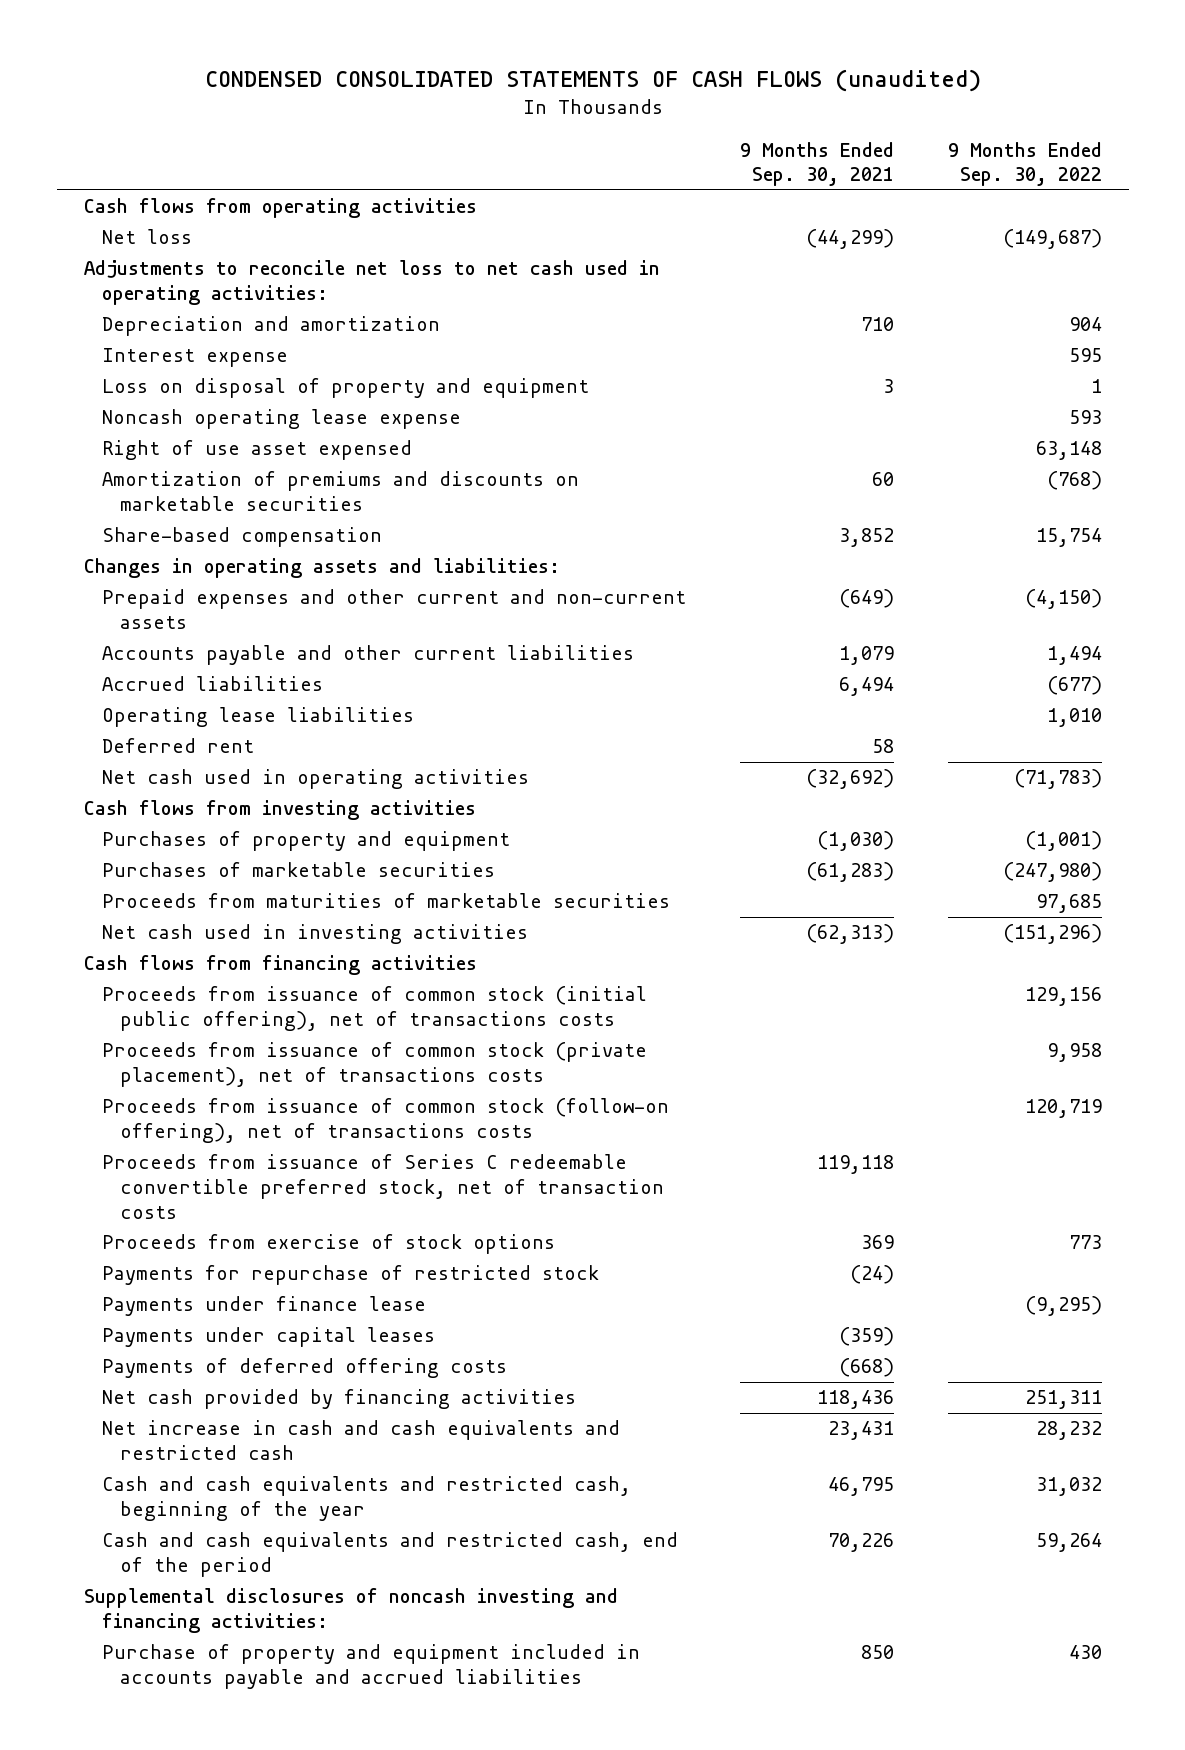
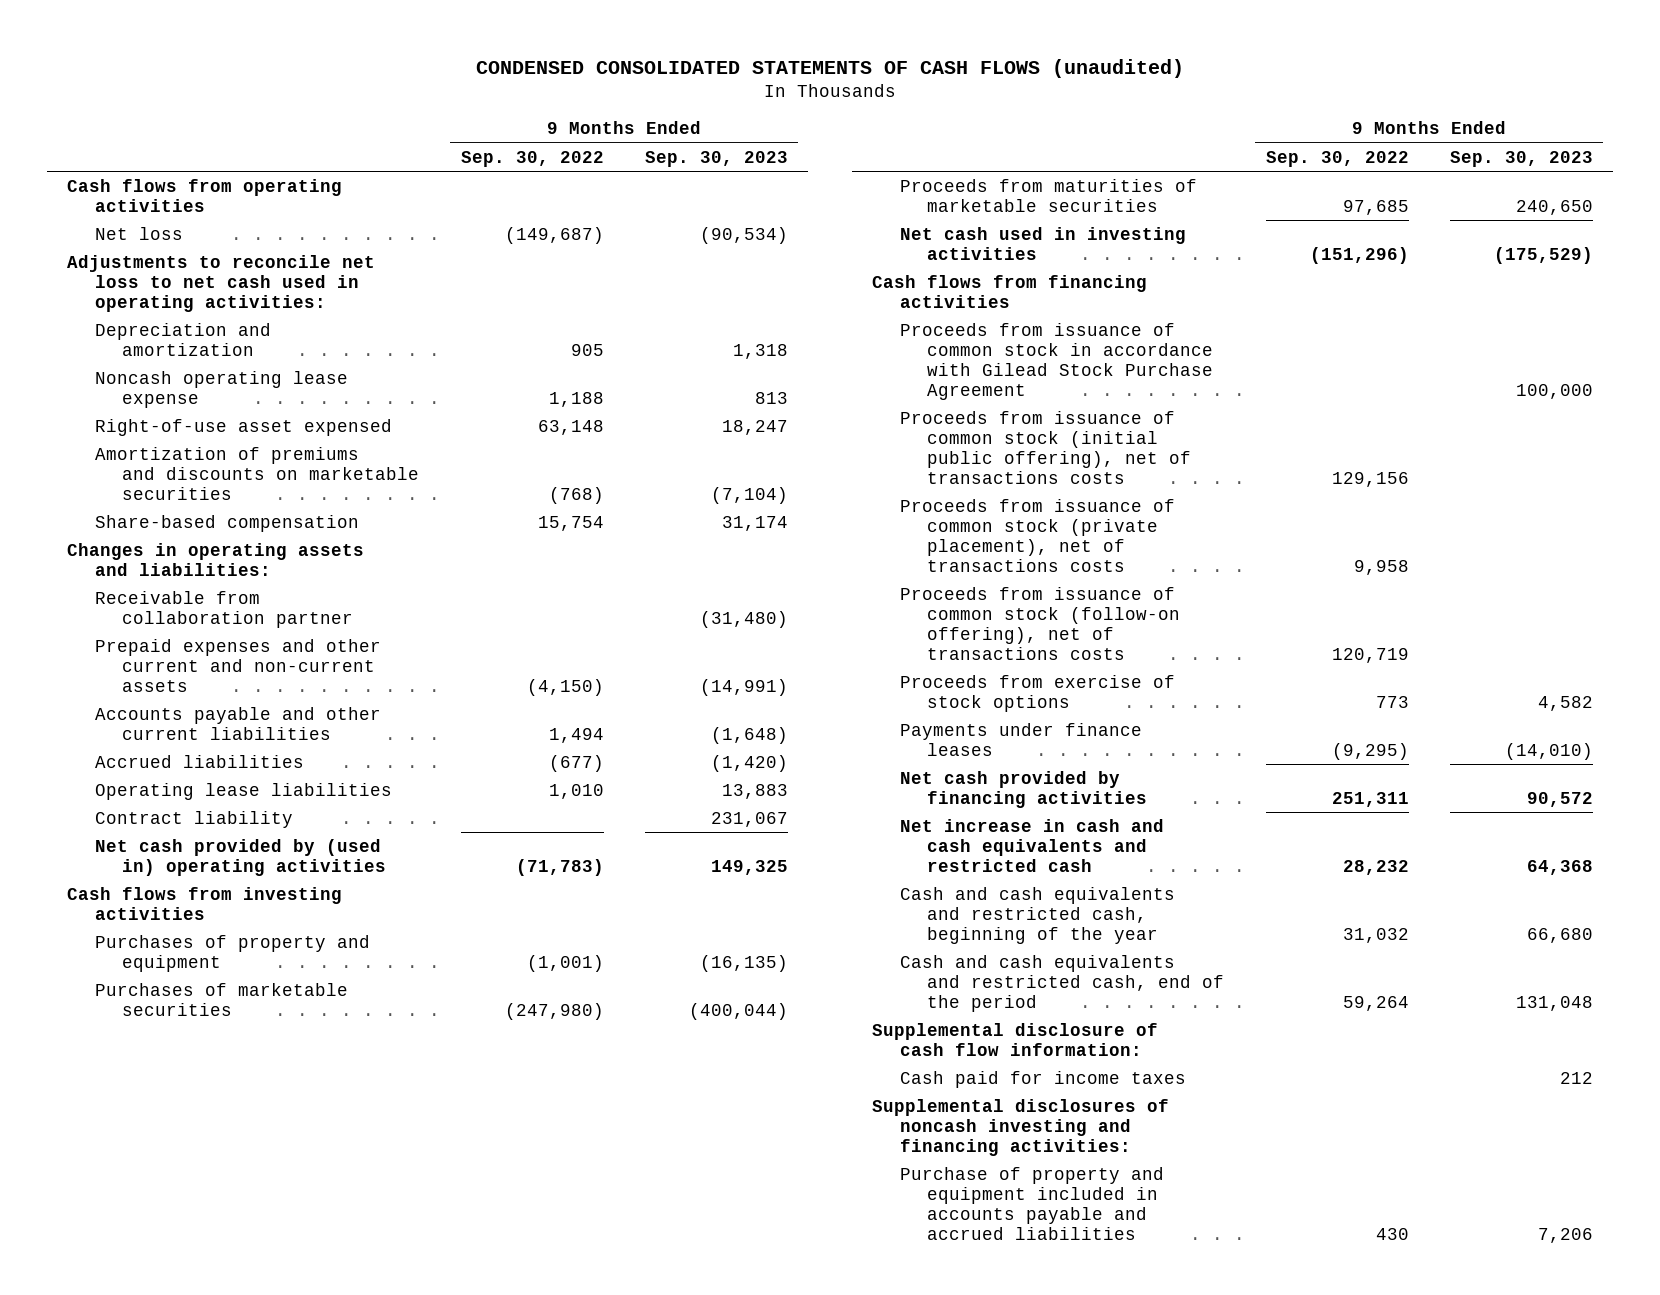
- | 9 Months Ended Sep. 30, 2021 | 9 Months Ended Sep. 30, 2022
+ | 9 Months Ended Sep. 30, 2022 | 9 Months Ended Sep. 30, 2023
- Depreciation and amortization | 710 | 904
- Interest expense | | 595
- Loss on disposal of property and equipment | 3 | 1
- Noncash operating lease expense | | 593
- Right of use asset expensed | | 63,148
+ Depreciation and amortization | 905 | 1,318
+ Noncash operating lease expense | 1,188 | 813
+ Right-of-use asset expensed | 63,148 | 18,247
+ Receivable from collaboration partner | | (31,480)
- Deferred rent | 58 |
- Net cash used in operating activities | (32,692) | (71,783)
+ Contract liability | | 231,067
+ Net cash provided by (used in) operating activities | (71,783) | 149,325
+ Proceeds from issuance of common stock in accordance with Gilead Stock Purchase Agreement | | 100,000
- Proceeds from issuance of Series C redeemable convertible preferred stock, net of transaction costs | 119,118 |
- Payments for repurchase of restricted stock | (24) |
- Payments under finance lease | | (9,295)
- Payments under capital leases | (359) |
- Payments of deferred offering costs | (668) |
+ Payments under finance leases | (9,295) | (14,010)
+ Supplemental disclosure of cash flow information:
+ Cash paid for income taxes | | 212

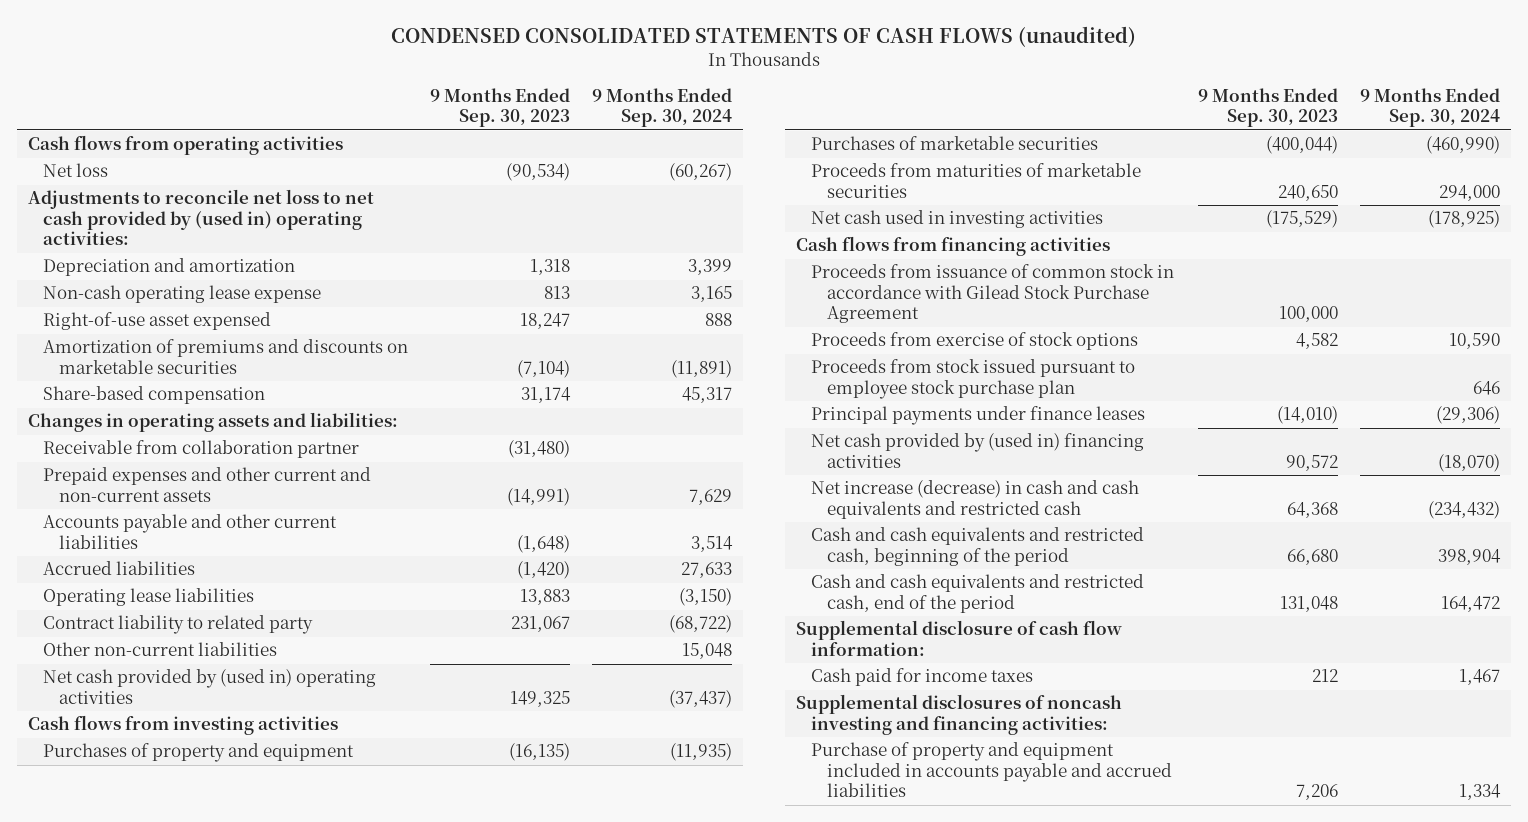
- | 9 Months Ended Sep. 30, 2022 | 9 Months Ended Sep. 30, 2023
+ | 9 Months Ended Sep. 30, 2023 | 9 Months Ended Sep. 30, 2024
- Adjustments to reconcile net loss to net cash used in operating activities:
+ Adjustments to reconcile net loss to net cash provided by (used in) operating activities:
- Noncash operating lease expense | 1,188 | 813
+ Non-cash operating lease expense | 813 | 3,165
- Contract liability | | 231,067
+ Contract liability to related party | 231,067 | (68,722)
+ Other non-current liabilities | | 15,048
- Proceeds from issuance of common stock (initial public offering), net of transactions costs | 129,156 |
- Proceeds from issuance of common stock (private placement), net of transactions costs | 9,958 |
- Proceeds from issuance of common stock (follow-on offering), net of transactions costs | 120,719 |
- Payments under finance leases | (9,295) | (14,010)
- Net cash provided by financing activities | 251,311 | 90,572
- Net increase in cash and cash equivalents and restricted cash | 28,232 | 64,368
- Cash and cash equivalents and restricted cash, beginning of the year | 31,032 | 66,680
+ Proceeds from stock issued pursuant to employee stock purchase plan | | 646
+ Principal payments under finance leases | (14,010) | (29,306)
+ Net cash provided by (used in) financing activities | 90,572 | (18,070)
+ Net increase (decrease) in cash and cash equivalents and restricted cash | 64,368 | (234,432)
+ Cash and cash equivalents and restricted cash, beginning of the period | 66,680 | 398,904

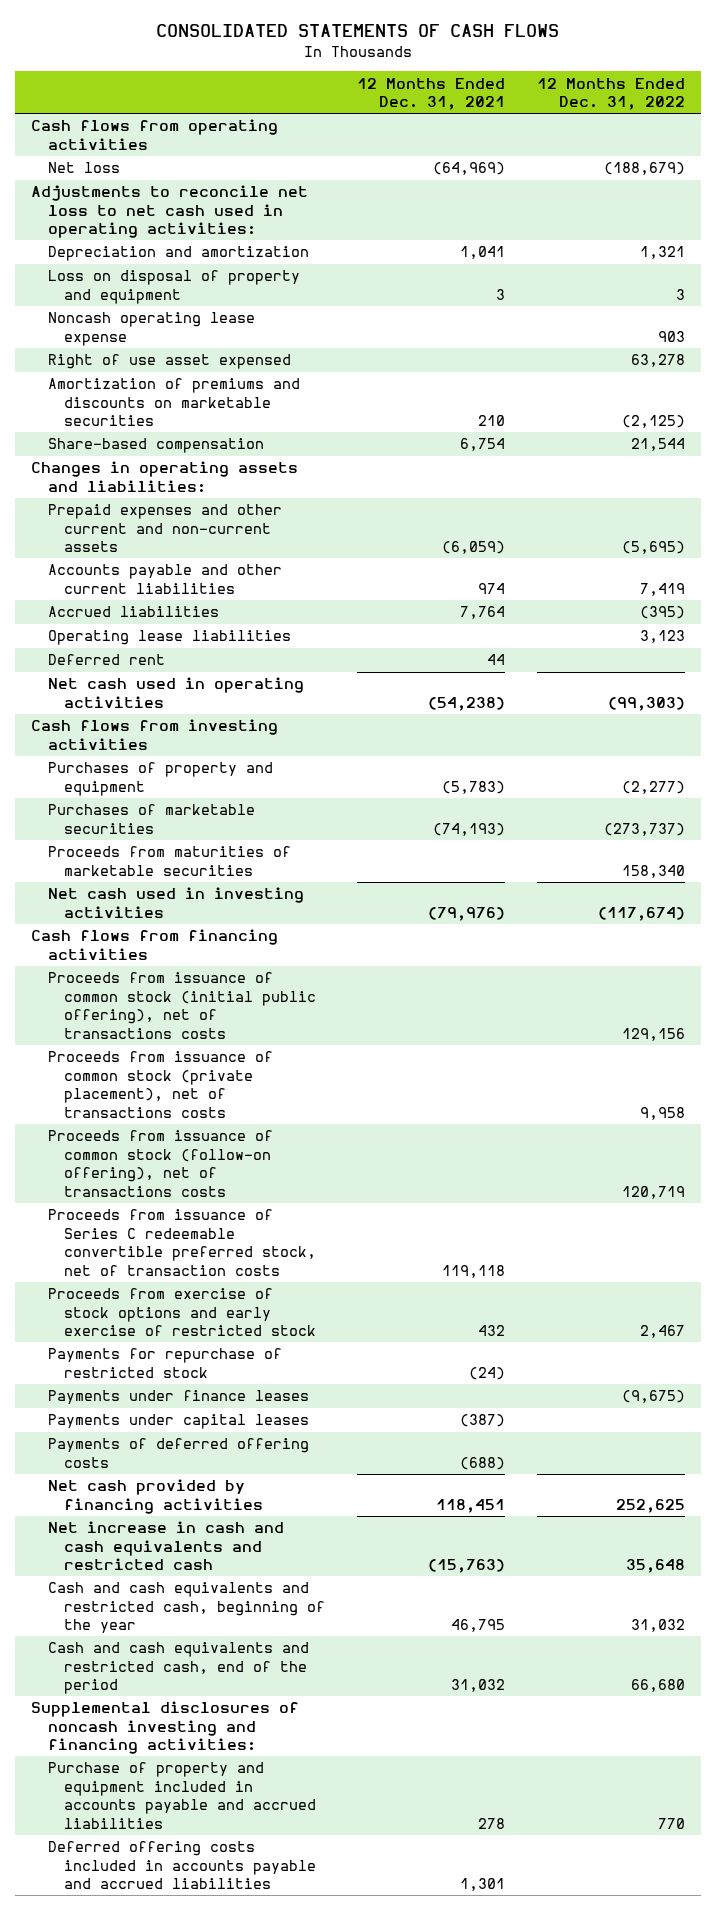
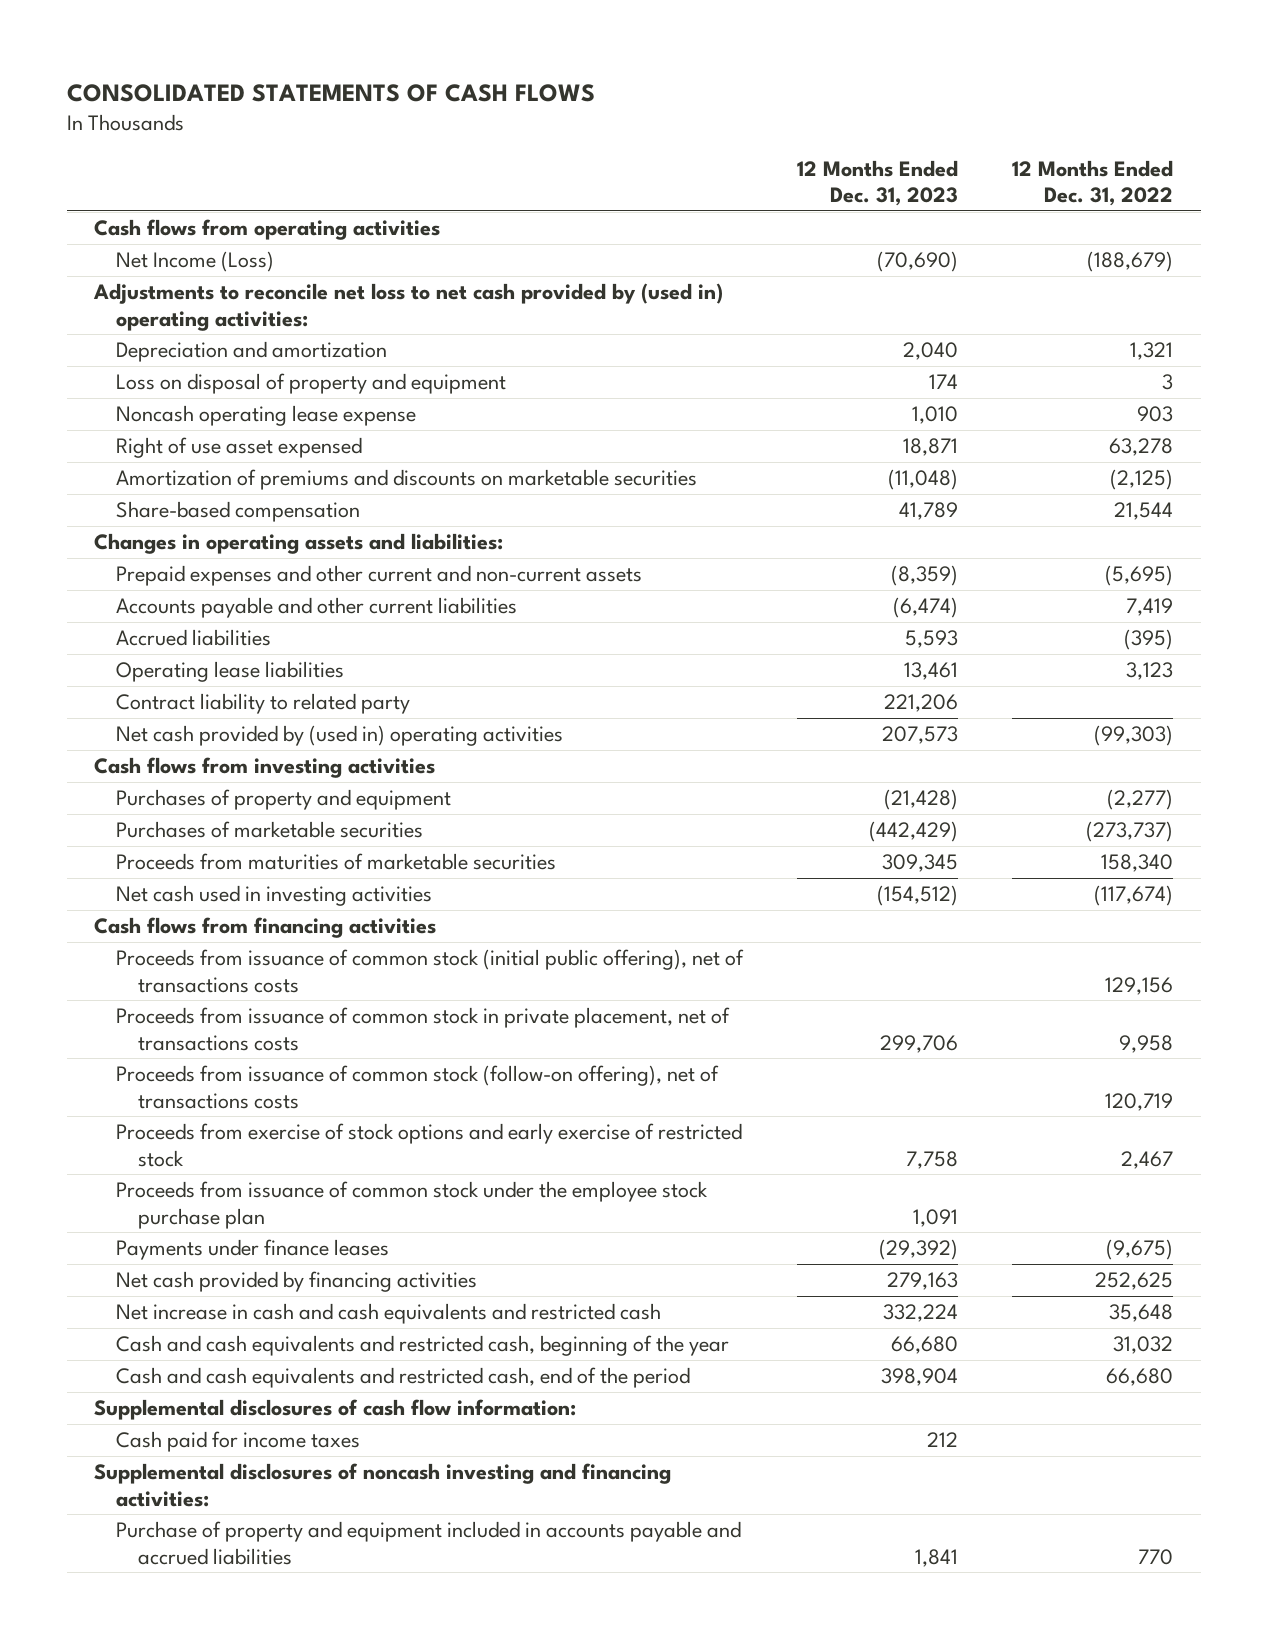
- | 12 Months Ended Dec. 31, 2021 | 12 Months Ended Dec. 31, 2022
+ | 12 Months Ended Dec. 31, 2023 | 12 Months Ended Dec. 31, 2022
- Net loss | (64,969) | (188,679)
- Adjustments to reconcile net loss to net cash used in operating activities:
+ Net Income (Loss) | (70,690) | (188,679)
+ Adjustments to reconcile net loss to net cash provided by (used in) operating activities:
- Deferred rent | 44 |
- Net cash used in operating activities | (54,238) | (99,303)
+ Contract liability to related party | 221,206 |
+ Net cash provided by (used in) operating activities | 207,573 | (99,303)
- Proceeds from issuance of common stock (private placement), net of transactions costs | | 9,958
+ Proceeds from issuance of common stock in private placement, net of transactions costs | 299,706 | 9,958
- Proceeds from issuance of Series C redeemable convertible preferred stock, net of transaction costs | 119,118 |
- Payments for repurchase of restricted stock | (24) |
+ Proceeds from issuance of common stock under the employee stock purchase plan | 1,091 |
- Payments under capital leases | (387) |
- Payments of deferred offering costs | (688) |
+ Supplemental disclosures of cash flow information:
+ Cash paid for income taxes | 212 |
- Deferred offering costs included in accounts payable and accrued liabilities | 1,301 |

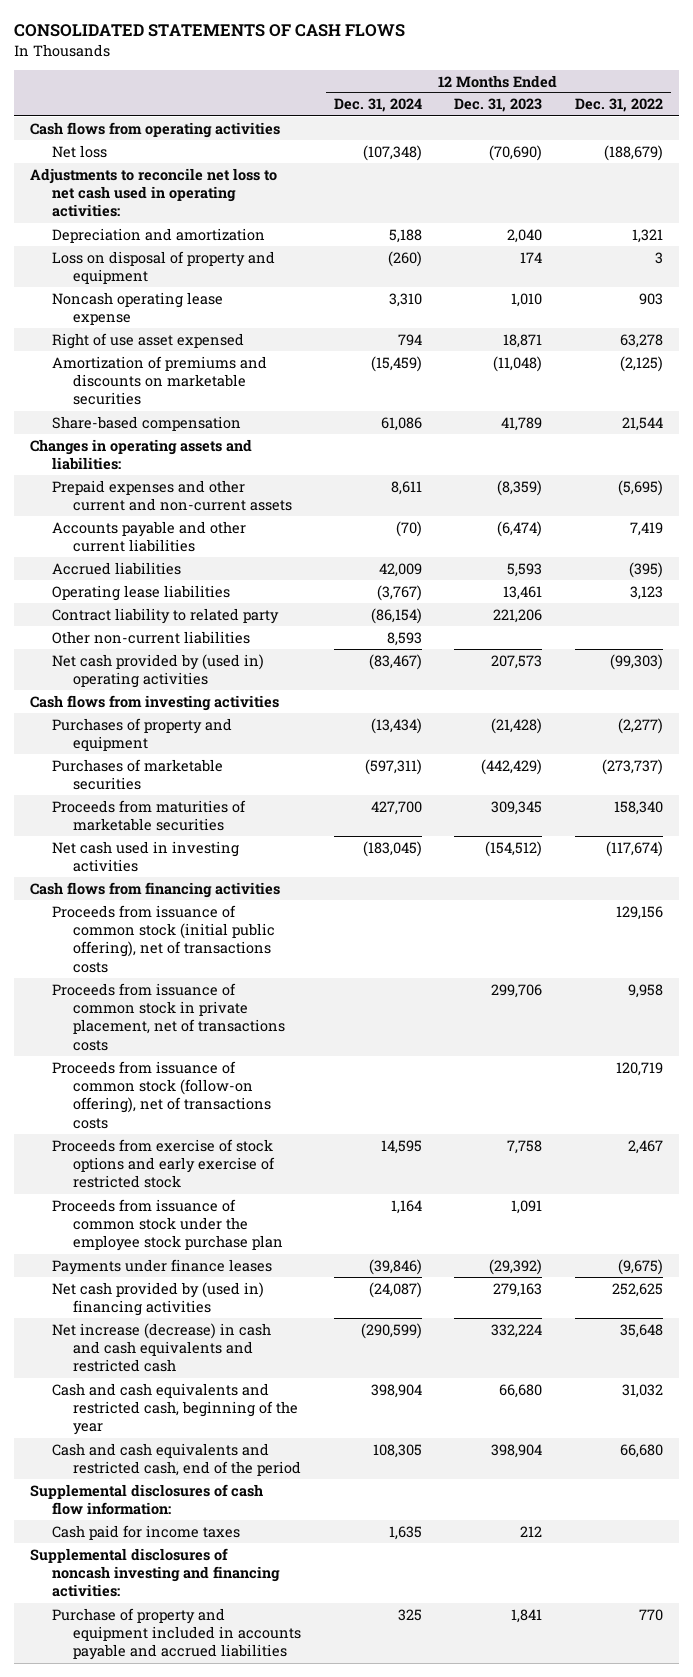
- | 12 Months Ended Dec. 31, 2023 | 12 Months Ended Dec. 31, 2022
+ | 12 Months Ended Dec. 31, 2024 | 12 Months Ended Dec. 31, 2023 | 12 Months Ended Dec. 31, 2022
- Net Income (Loss) | (70,690) | (188,679)
- Adjustments to reconcile net loss to net cash provided by (used in) operating activities:
+ Net loss | (107,348) | (70,690) | (188,679)
+ Adjustments to reconcile net loss to net cash used in operating activities:
+ Other non-current liabilities | 8,593 | |
- Net cash provided by financing activities | 279,163 | 252,625
- Net increase in cash and cash equivalents and restricted cash | 332,224 | 35,648
+ Net cash provided by (used in) financing activities | (24,087) | 279,163 | 252,625
+ Net increase (decrease) in cash and cash equivalents and restricted cash | (290,599) | 332,224 | 35,648

